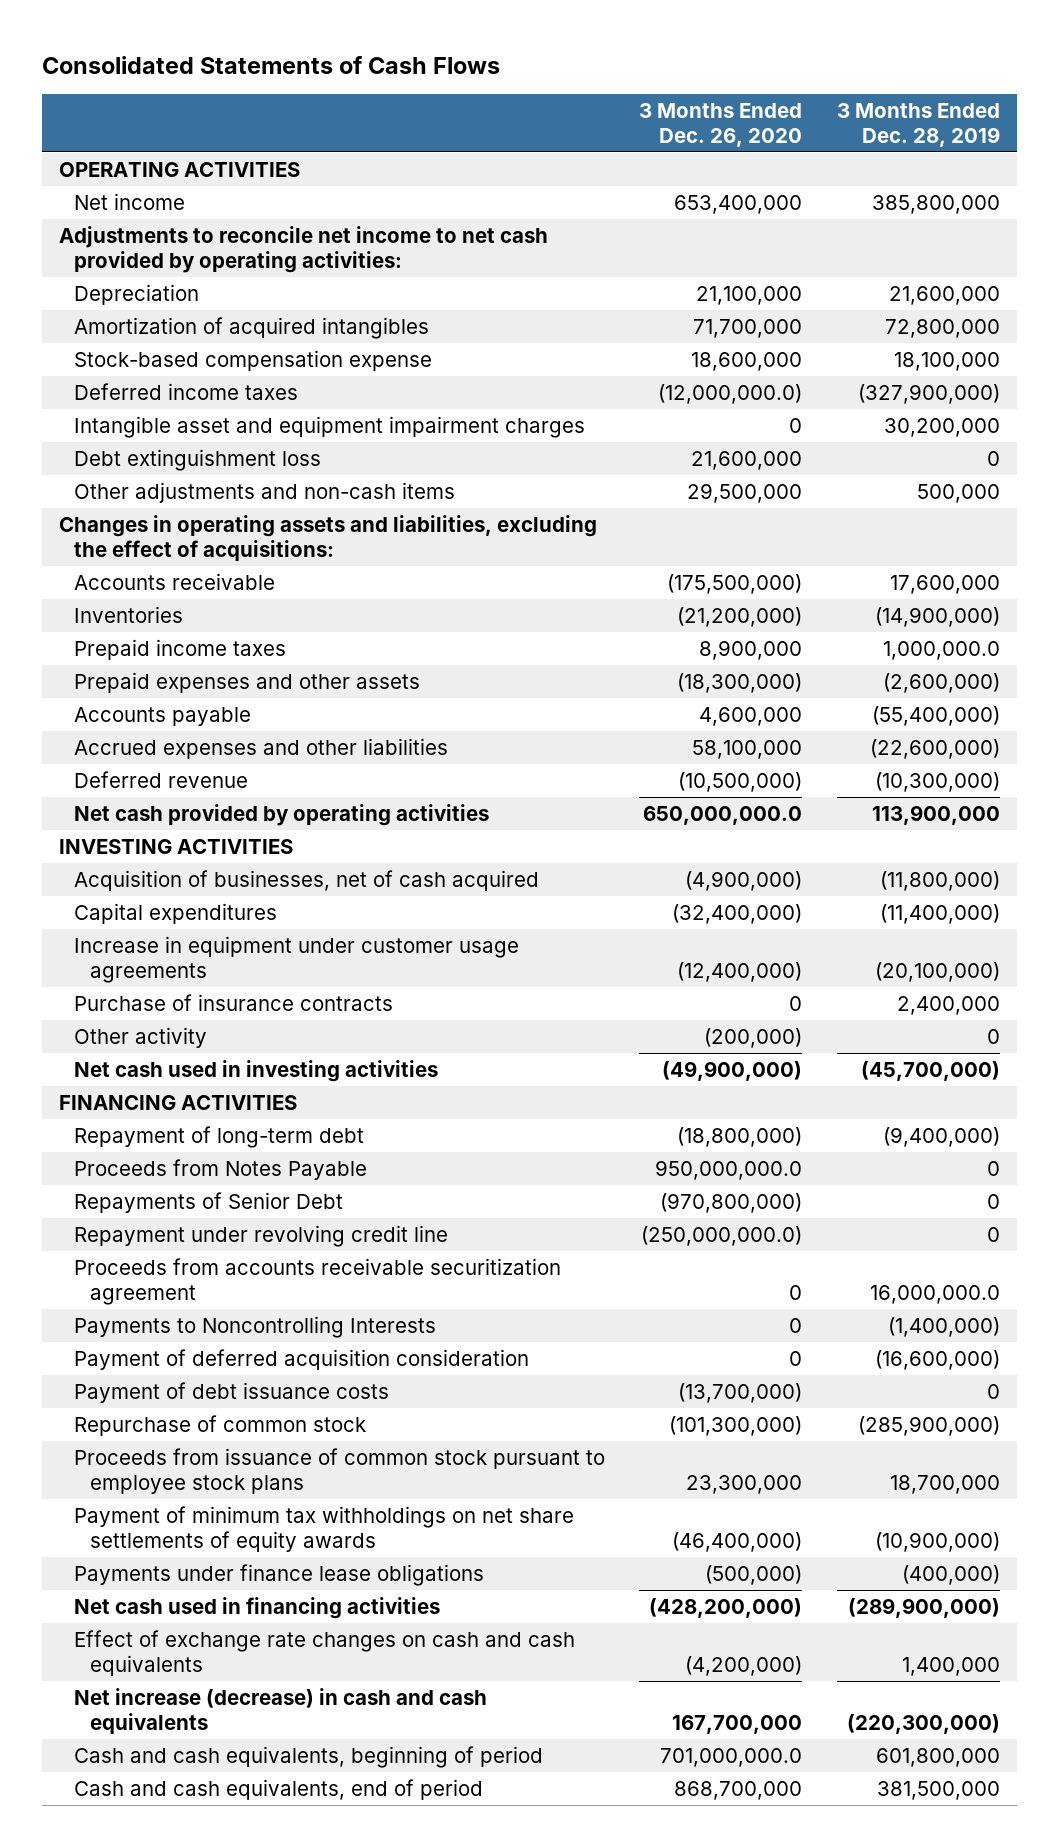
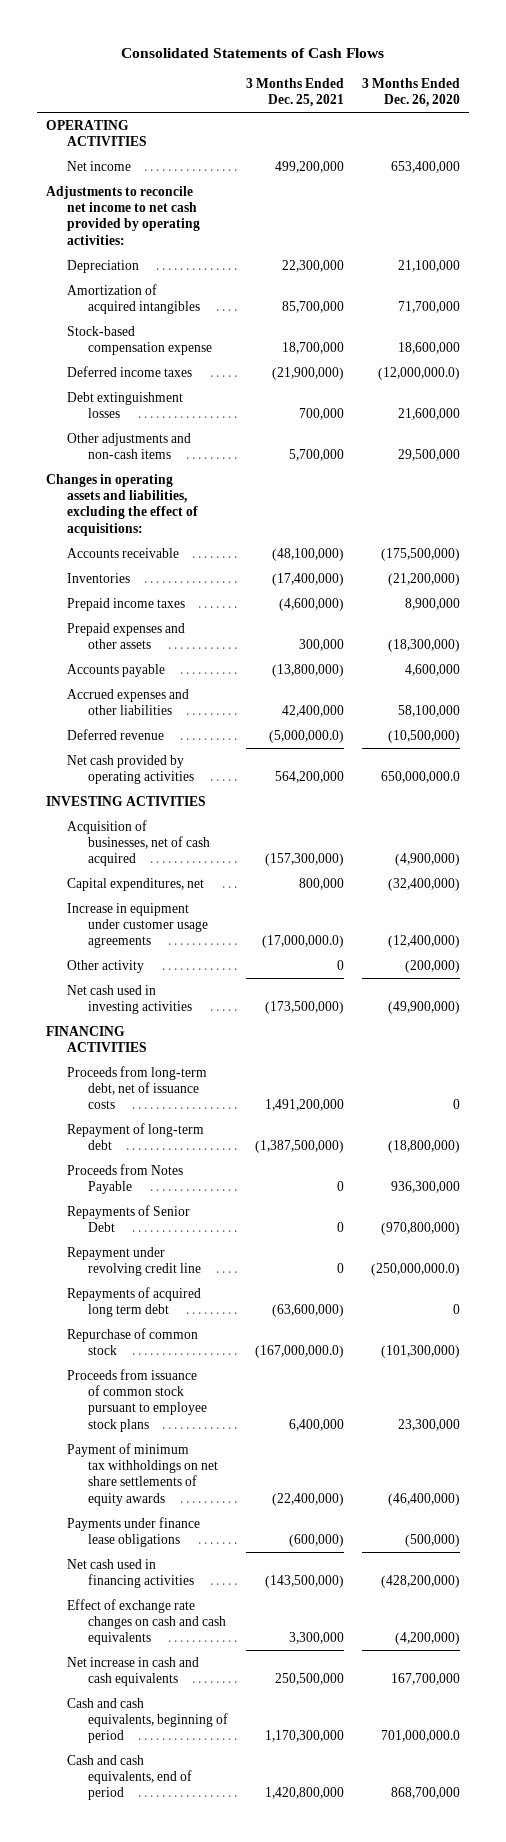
- | 3 Months Ended Dec. 26, 2020 | 3 Months Ended Dec. 28, 2019
+ | 3 Months Ended Dec. 25, 2021 | 3 Months Ended Dec. 26, 2020
- Intangible asset and equipment impairment charges | 0 | 30,200,000
- Debt extinguishment loss | 21,600,000 | 0
+ Debt extinguishment losses | 700,000 | 21,600,000
- Capital expenditures | (32,400,000) | (11,400,000)
+ Capital expenditures, net | 800,000 | (32,400,000)
- Purchase of insurance contracts | 0 | 2,400,000
+ Proceeds from long-term debt, net of issuance costs | 1,491,200,000 | 0
- Proceeds from Notes Payable | 950,000,000.0 | 0
+ Proceeds from Notes Payable | 0 | 936,300,000
- Proceeds from accounts receivable securitization agreement | 0 | 16,000,000.0
- Payments to Noncontrolling Interests | 0 | (1,400,000)
- Payment of deferred acquisition consideration | 0 | (16,600,000)
- Payment of debt issuance costs | (13,700,000) | 0
+ Repayments of acquired long term debt | (63,600,000) | 0
- Net increase (decrease) in cash and cash equivalents | 167,700,000 | (220,300,000)
+ Net increase in cash and cash equivalents | 250,500,000 | 167,700,000

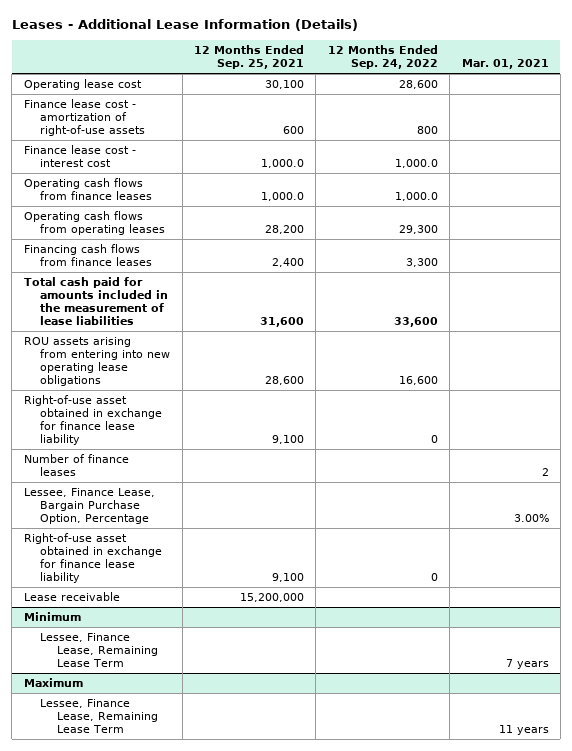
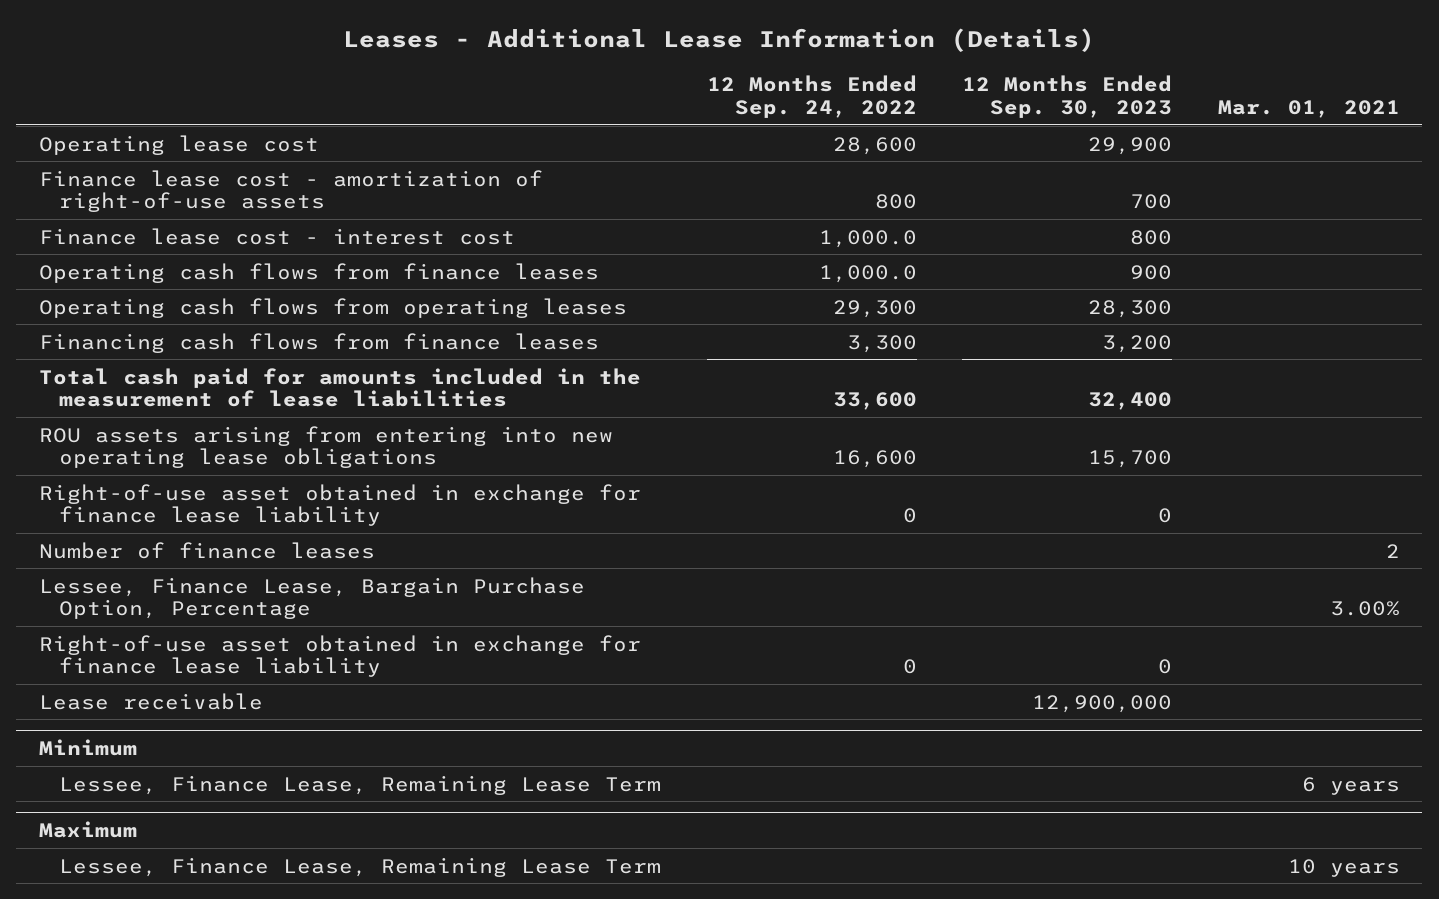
- | 12 Months Ended Sep. 25, 2021 | 12 Months Ended Sep. 24, 2022 | Mar. 01, 2021
+ | 12 Months Ended Sep. 24, 2022 | 12 Months Ended Sep. 30, 2023 | Mar. 01, 2021
@ Minimum
- Lessee, Finance Lease, Remaining Lease Term | | | 7 years
+ Lessee, Finance Lease, Remaining Lease Term | | | 6 years
@ Maximum
- Lessee, Finance Lease, Remaining Lease Term | | | 11 years
+ Lessee, Finance Lease, Remaining Lease Term | | | 10 years

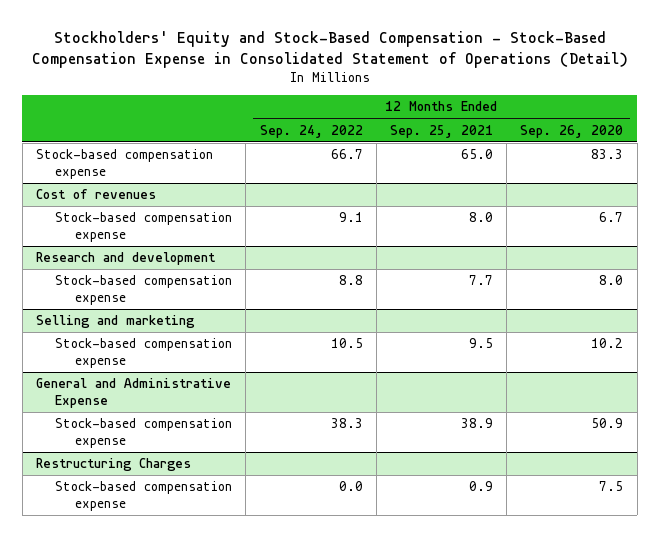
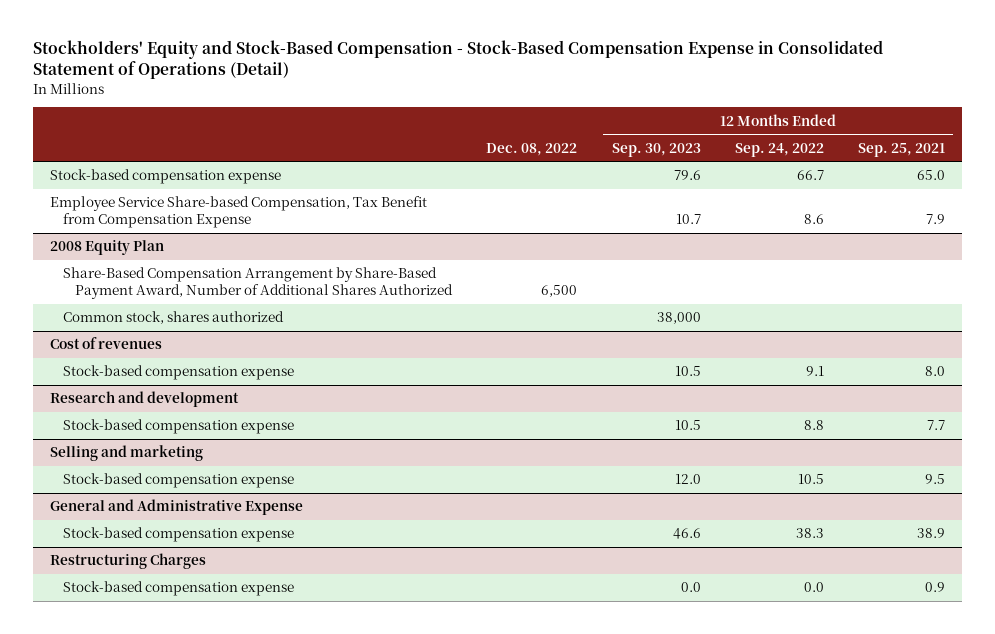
- | 12 Months Ended Sep. 24, 2022 | 12 Months Ended Sep. 25, 2021 | 12 Months Ended Sep. 26, 2020
+ | Dec. 08, 2022 | 12 Months Ended Sep. 30, 2023 | 12 Months Ended Sep. 24, 2022 | 12 Months Ended Sep. 25, 2021
+ Employee Service Share-based Compensation, Tax Benefit from Compensation Expense | | 10.7 | 8.6 | 7.9
+ 2008 Equity Plan
+ Share-Based Compensation Arrangement by Share-Based Payment Award, Number of Additional Shares Authorized | 6,500 | | |
+ Common stock, shares authorized | | 38,000 | |

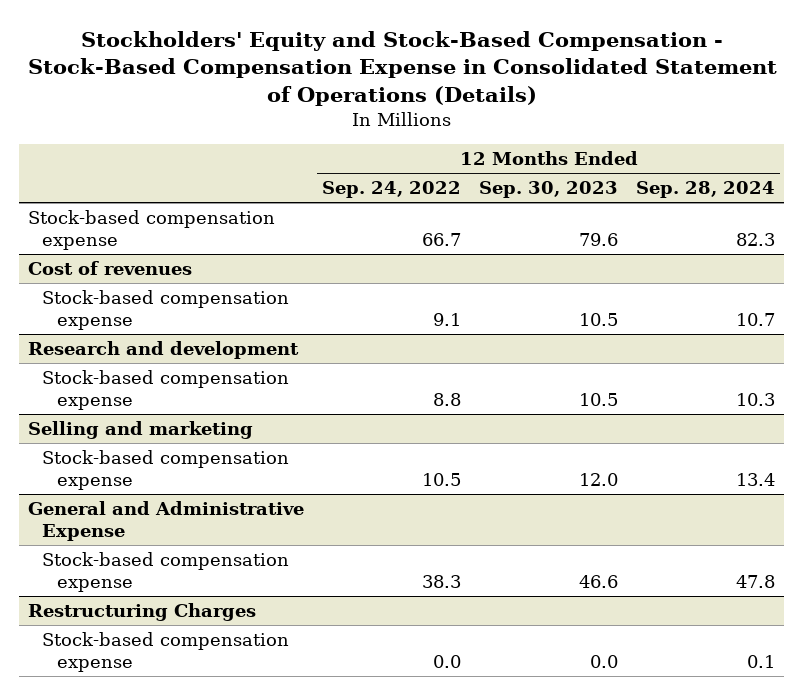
- Stockholders' Equity and Stock-Based Compensation - Stock-Based Compensation Expense in Consolidated Statement of Operations (Detail)
+ Stockholders' Equity and Stock-Based Compensation - Stock-Based Compensation Expense in Consolidated Statement of Operations (Details)
- | Dec. 08, 2022 | 12 Months Ended Sep. 30, 2023 | 12 Months Ended Sep. 24, 2022 | 12 Months Ended Sep. 25, 2021
+ | 12 Months Ended Sep. 24, 2022 | 12 Months Ended Sep. 30, 2023 | 12 Months Ended Sep. 28, 2024
- Employee Service Share-based Compensation, Tax Benefit from Compensation Expense | | 10.7 | 8.6 | 7.9
- 2008 Equity Plan
- Share-Based Compensation Arrangement by Share-Based Payment Award, Number of Additional Shares Authorized | 6,500 | | |
- Common stock, shares authorized | | 38,000 | |

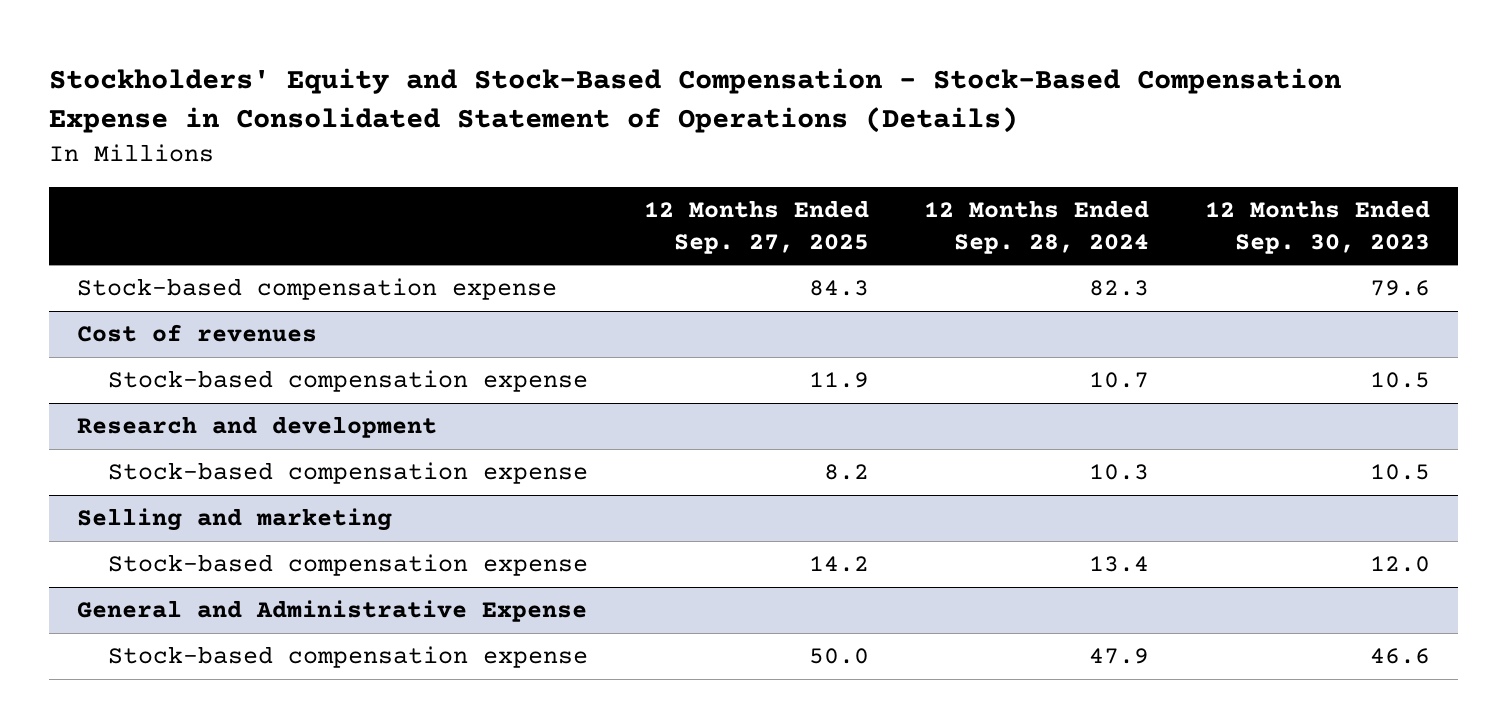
- | 12 Months Ended Sep. 24, 2022 | 12 Months Ended Sep. 30, 2023 | 12 Months Ended Sep. 28, 2024
+ | 12 Months Ended Sep. 27, 2025 | 12 Months Ended Sep. 28, 2024 | 12 Months Ended Sep. 30, 2023
@ General and Administrative Expense
- Stock-based compensation expense | 38.3 | 46.6 | 47.8
- Restructuring Charges
- Stock-based compensation expense | 0.0 | 0.0 | 0.1
@ General and Administrative Expense
+ Stock-based compensation expense | 50.0 | 47.9 | 46.6

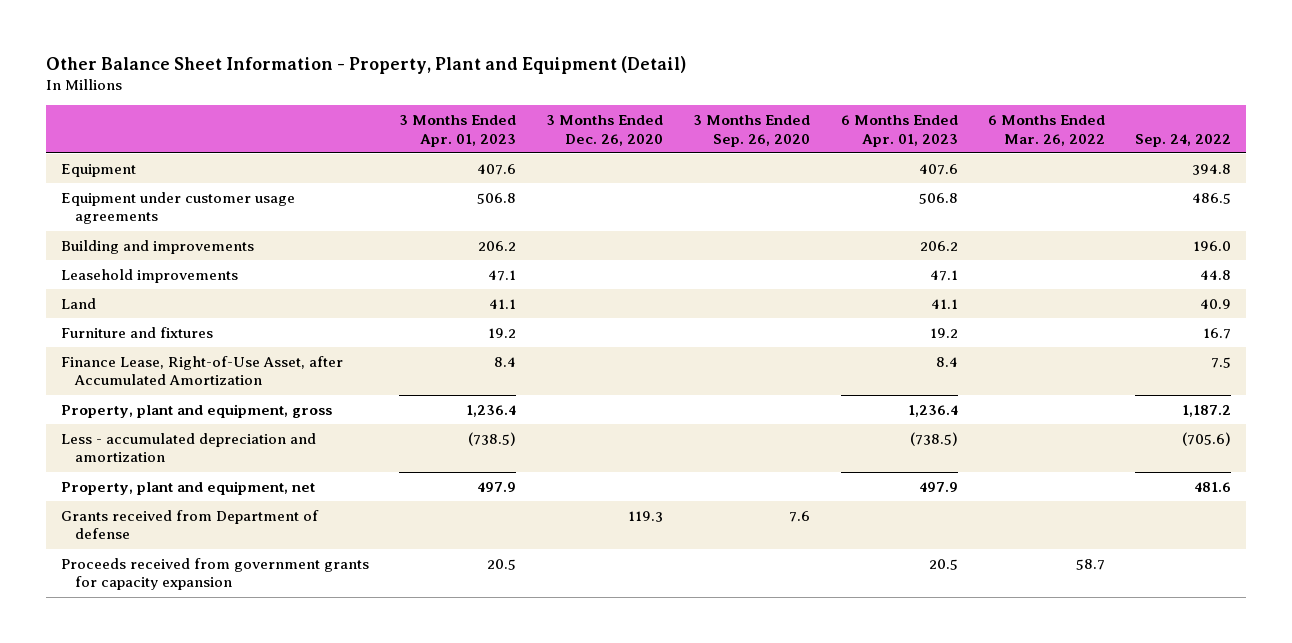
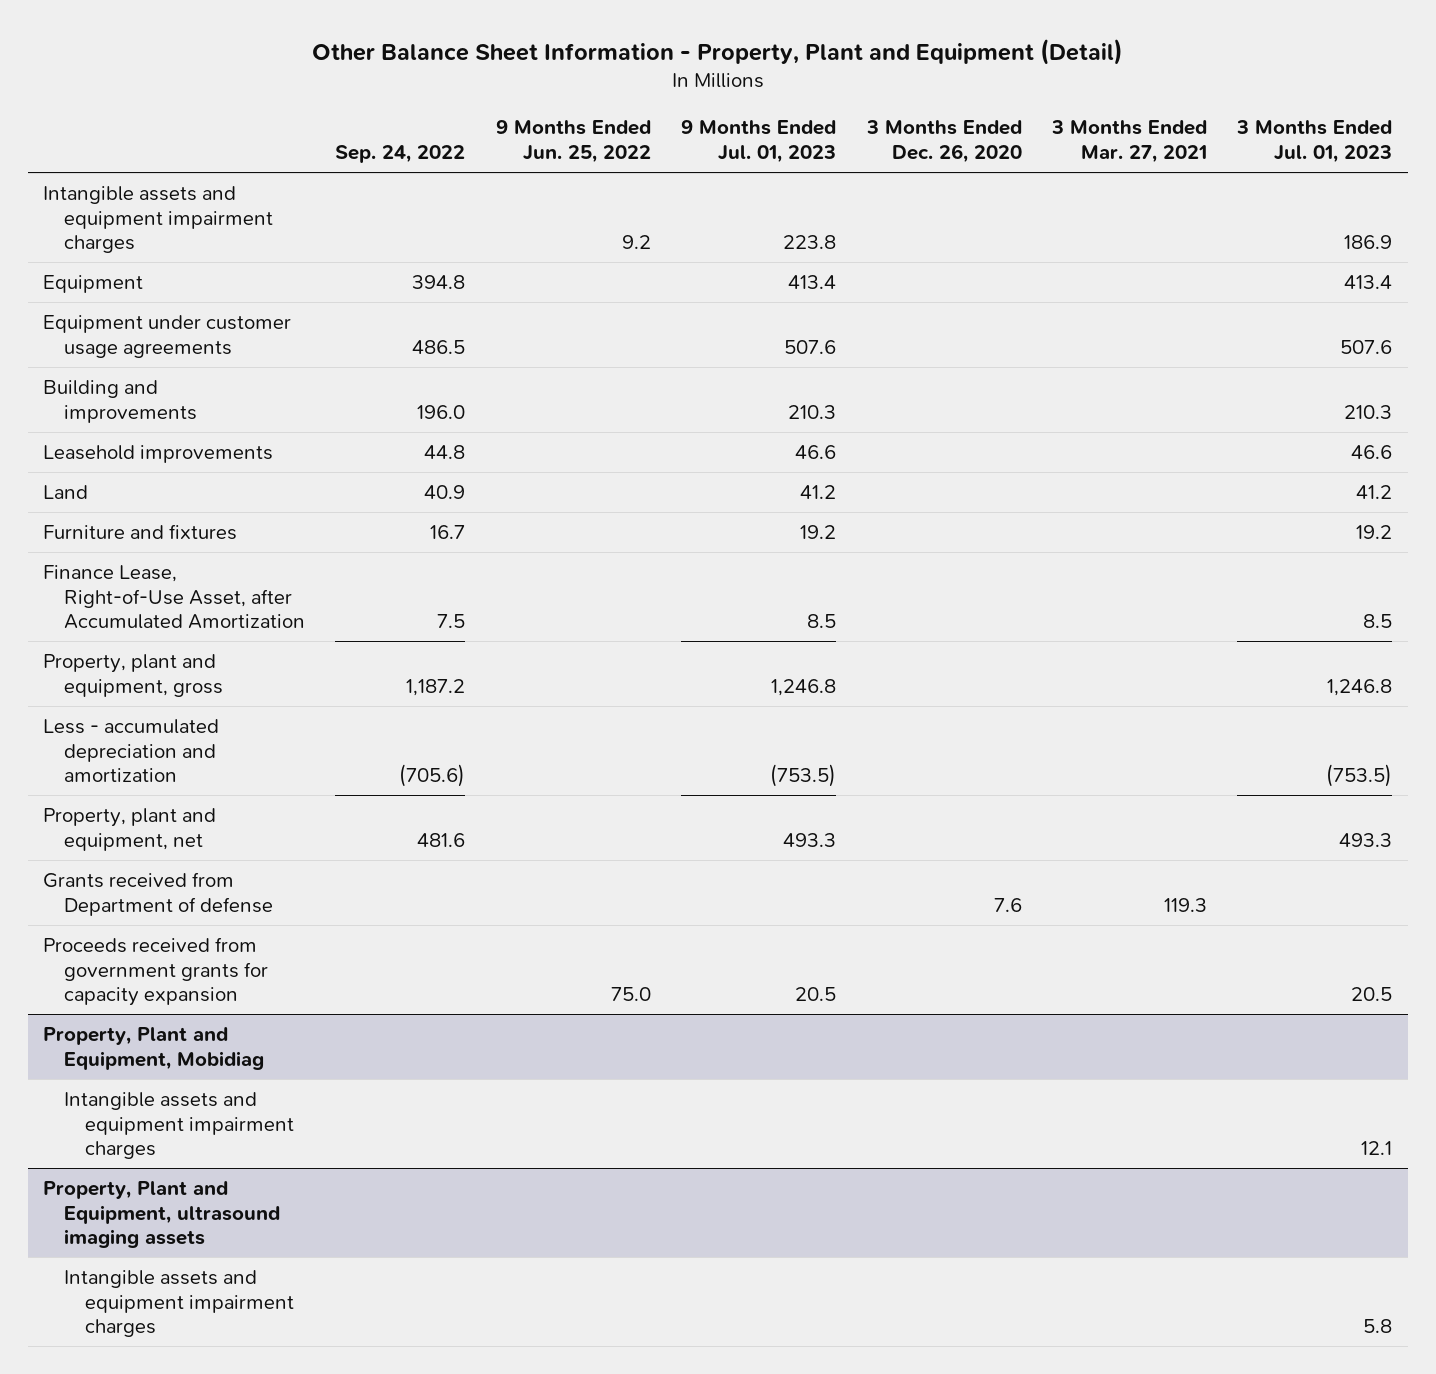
- | 3 Months Ended Apr. 01, 2023 | 3 Months Ended Dec. 26, 2020 | 3 Months Ended Sep. 26, 2020 | 6 Months Ended Apr. 01, 2023 | 6 Months Ended Mar. 26, 2022 | Sep. 24, 2022
+ | Sep. 24, 2022 | 9 Months Ended Jun. 25, 2022 | 9 Months Ended Jul. 01, 2023 | 3 Months Ended Dec. 26, 2020 | 3 Months Ended Mar. 27, 2021 | 3 Months Ended Jul. 01, 2023
+ Intangible assets and equipment impairment charges | | 9.2 | 223.8 | | | 186.9
- Grants received from Department of defense | | 119.3 | 7.6 | | |
+ Grants received from Department of defense | | | | 7.6 | 119.3 |
+ Property, Plant and Equipment, Mobidiag
+ Intangible assets and equipment impairment charges | | | | | | 12.1
+ Property, Plant and Equipment, ultrasound imaging assets
+ Intangible assets and equipment impairment charges | | | | | | 5.8

